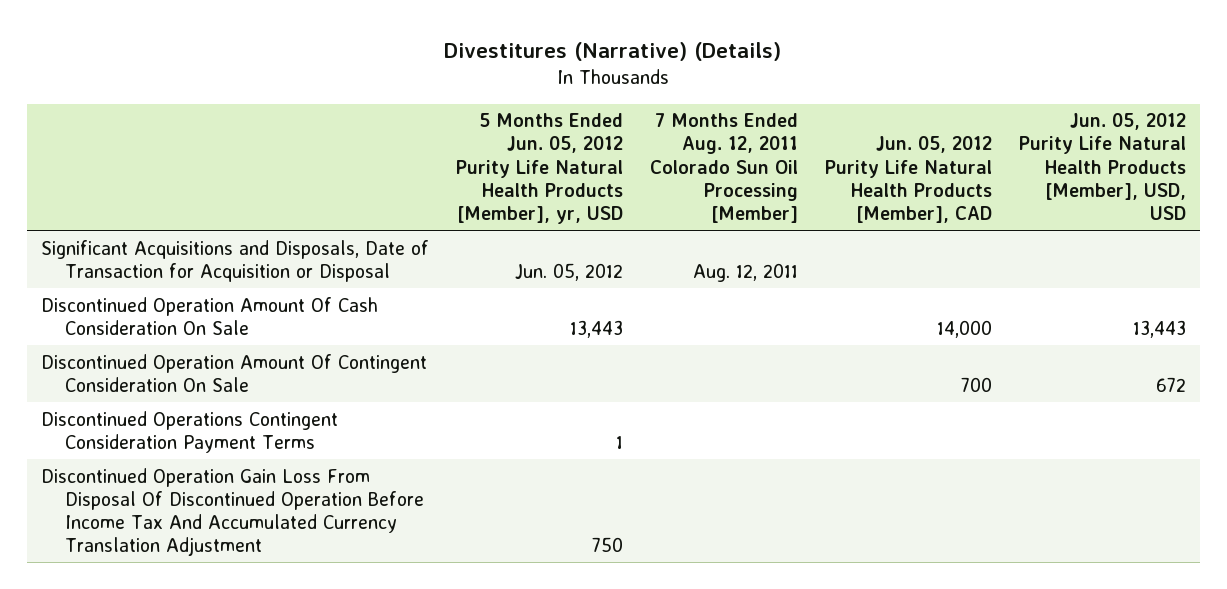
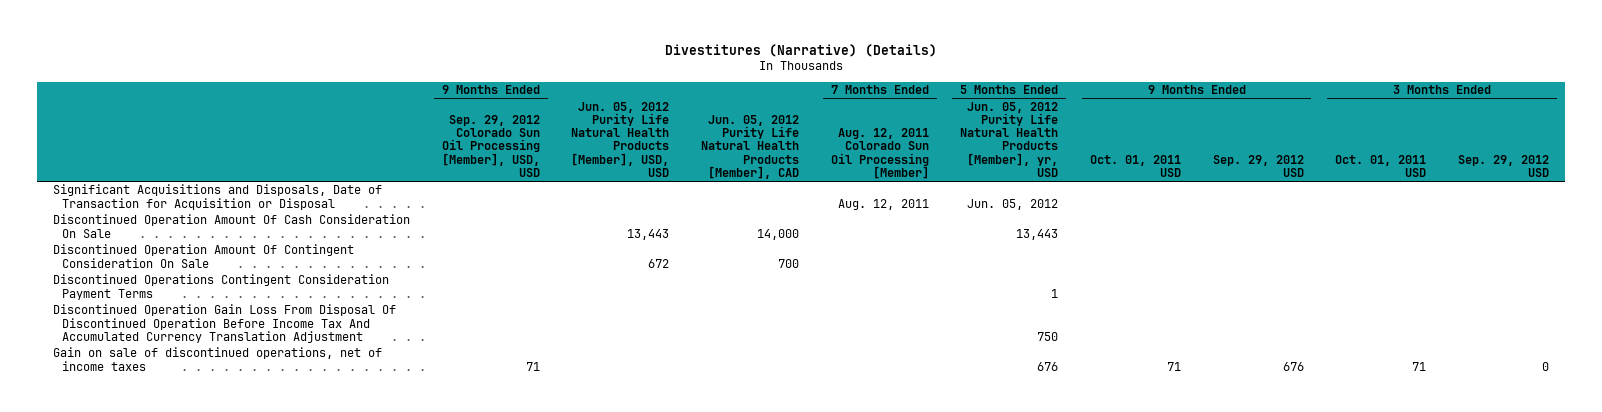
- | 5 Months Ended Jun. 05, 2012 Purity Life Natural Health Products [Member], yr, USD | 7 Months Ended Aug. 12, 2011 Colorado Sun Oil Processing [Member] | Jun. 05, 2012 Purity Life Natural Health Products [Member], CAD | Jun. 05, 2012 Purity Life Natural Health Products [Member], USD, USD
+ | 9 Months Ended Sep. 29, 2012 Colorado Sun Oil Processing [Member], USD, USD | Jun. 05, 2012 Purity Life Natural Health Products [Member], USD, USD | Jun. 05, 2012 Purity Life Natural Health Products [Member], CAD | 7 Months Ended Aug. 12, 2011 Colorado Sun Oil Processing [Member] | 5 Months Ended Jun. 05, 2012 Purity Life Natural Health Products [Member], yr, USD | 9 Months Ended Oct. 01, 2011 USD | 9 Months Ended Sep. 29, 2012 USD | 3 Months Ended Oct. 01, 2011 USD | 3 Months Ended Sep. 29, 2012 USD
+ Gain on sale of discontinued operations, net of income taxes | 71 | | | | 676 | 71 | 676 | 71 | 0

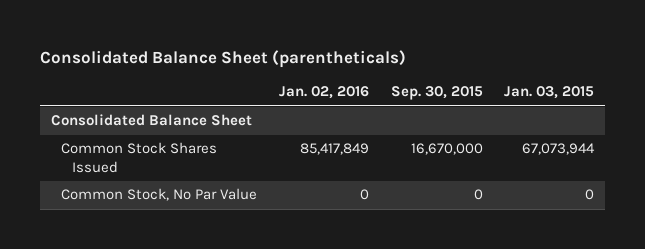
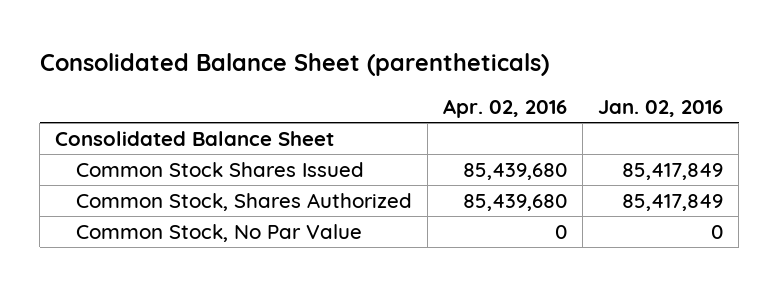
- | Jan. 02, 2016 | Sep. 30, 2015 | Jan. 03, 2015
+ | Apr. 02, 2016 | Jan. 02, 2016
+ Common Stock, Shares Authorized | 85,439,680 | 85,417,849

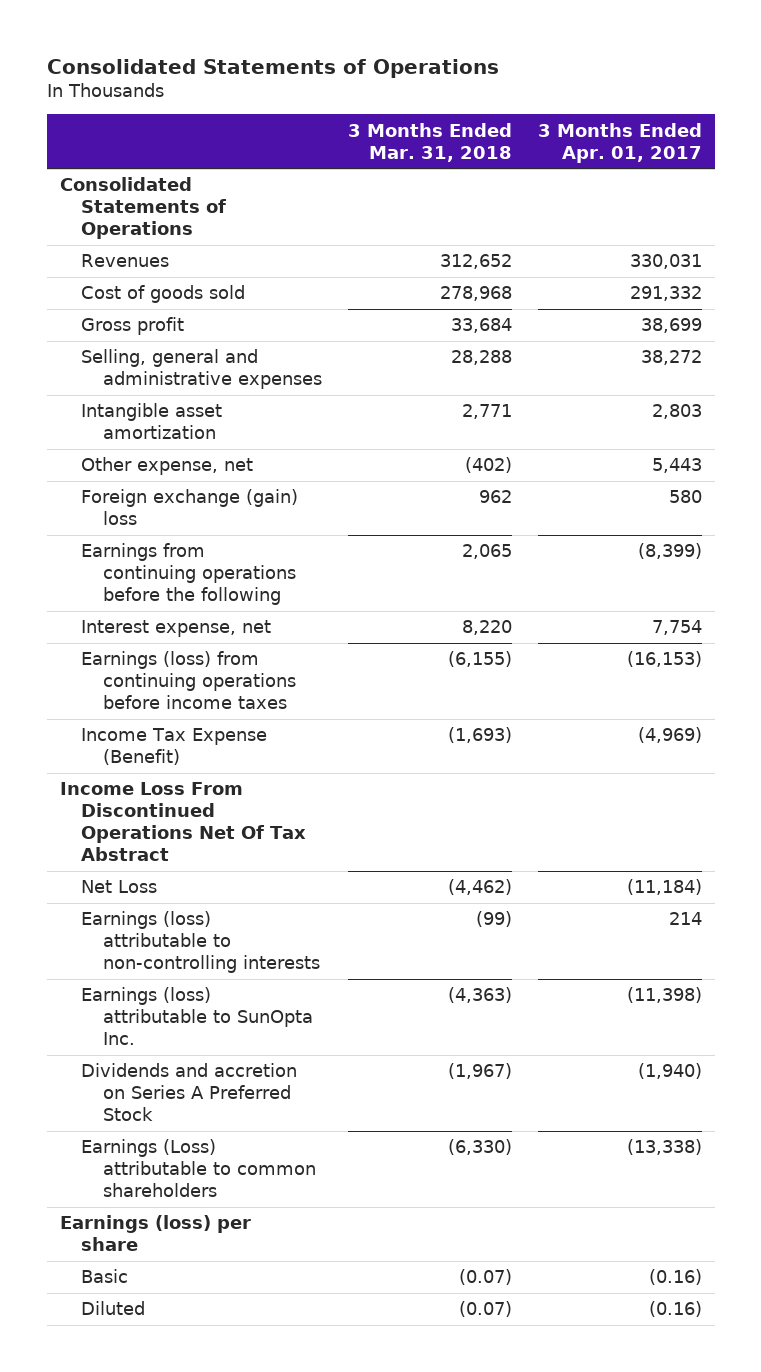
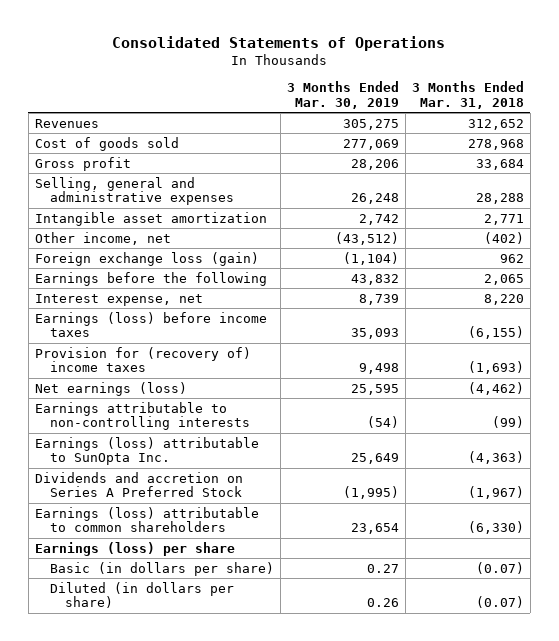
- | 3 Months Ended Mar. 31, 2018 | 3 Months Ended Apr. 01, 2017
+ | 3 Months Ended Mar. 30, 2019 | 3 Months Ended Mar. 31, 2018
- Consolidated Statements of Operations
- Other expense, net | (402) | 5,443
- Foreign exchange (gain) loss | 962 | 580
- Earnings from continuing operations before the following | 2,065 | (8,399)
+ Other income, net | (43,512) | (402)
+ Foreign exchange loss (gain) | (1,104) | 962
+ Earnings before the following | 43,832 | 2,065
- Earnings (loss) from continuing operations before income taxes | (6,155) | (16,153)
- Income Tax Expense (Benefit) | (1,693) | (4,969)
- Income Loss From Discontinued Operations Net Of Tax Abstract
- Net Loss | (4,462) | (11,184)
- Earnings (loss) attributable to non-controlling interests | (99) | 214
+ Earnings (loss) before income taxes | 35,093 | (6,155)
+ Provision for (recovery of) income taxes | 9,498 | (1,693)
+ Net earnings (loss) | 25,595 | (4,462)
+ Earnings attributable to non-controlling interests | (54) | (99)
- Earnings (Loss) attributable to common shareholders | (6,330) | (13,338)
+ Earnings (loss) attributable to common shareholders | 23,654 | (6,330)
- Basic | (0.07) | (0.16)
- Diluted | (0.07) | (0.16)
+ Basic (in dollars per share) | 0.27 | (0.07)
+ Diluted (in dollars per share) | 0.26 | (0.07)

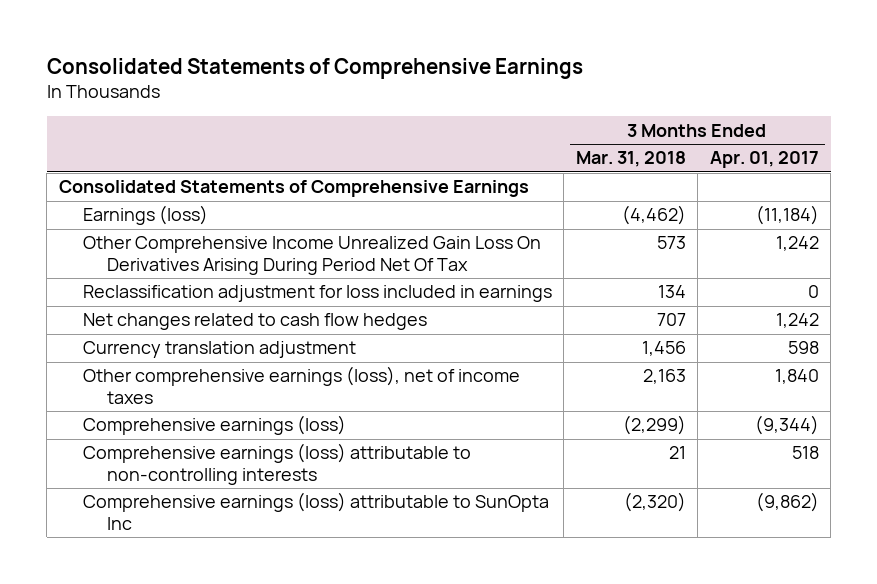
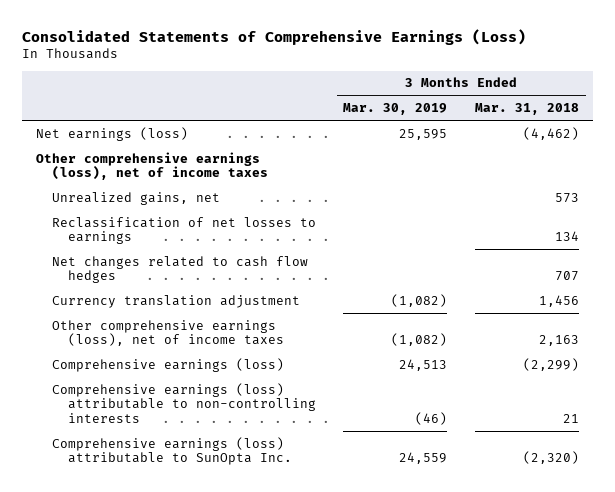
- Consolidated Statements of Comprehensive Earnings
+ Consolidated Statements of Comprehensive Earnings (Loss)
- | 3 Months Ended Mar. 31, 2018 | 3 Months Ended Apr. 01, 2017
+ | 3 Months Ended Mar. 30, 2019 | 3 Months Ended Mar. 31, 2018
- Consolidated Statements of Comprehensive Earnings
- Earnings (loss) | (4,462) | (11,184)
- Other Comprehensive Income Unrealized Gain Loss On Derivatives Arising During Period Net Of Tax | 573 | 1,242
- Reclassification adjustment for loss included in earnings | 134 | 0
+ Net earnings (loss) | 25,595 | (4,462)
+ Other comprehensive earnings (loss), net of income taxes
+ Unrealized gains, net | | 573
+ Reclassification of net losses to earnings | | 134
- Comprehensive earnings (loss) attributable to SunOpta Inc | (2,320) | (9,862)
+ Comprehensive earnings (loss) attributable to SunOpta Inc. | 24,559 | (2,320)

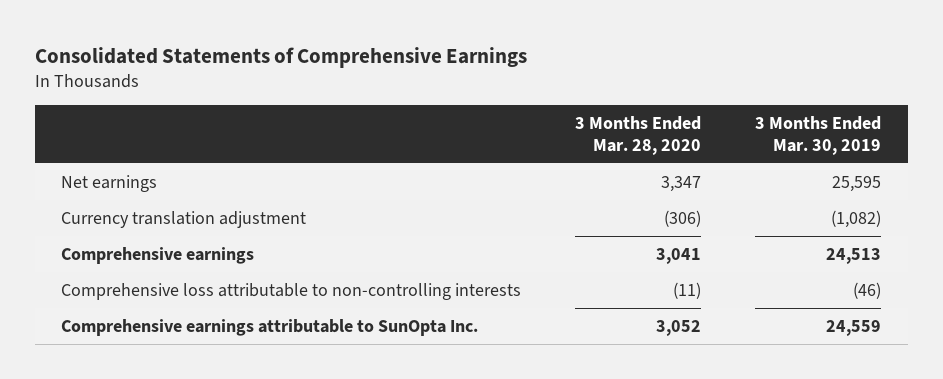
- Consolidated Statements of Comprehensive Earnings (Loss)
+ Consolidated Statements of Comprehensive Earnings
- | 3 Months Ended Mar. 30, 2019 | 3 Months Ended Mar. 31, 2018
+ | 3 Months Ended Mar. 28, 2020 | 3 Months Ended Mar. 30, 2019
- Net earnings (loss) | 25,595 | (4,462)
- Other comprehensive earnings (loss), net of income taxes
- Unrealized gains, net | | 573
- Reclassification of net losses to earnings | | 134
- Net changes related to cash flow hedges | | 707
+ Net earnings | 3,347 | 25,595
- Other comprehensive earnings (loss), net of income taxes | (1,082) | 2,163
- Comprehensive earnings (loss) | 24,513 | (2,299)
- Comprehensive earnings (loss) attributable to non-controlling interests | (46) | 21
- Comprehensive earnings (loss) attributable to SunOpta Inc. | 24,559 | (2,320)
+ Comprehensive earnings | 3,041 | 24,513
+ Comprehensive loss attributable to non-controlling interests | (11) | (46)
+ Comprehensive earnings attributable to SunOpta Inc. | 3,052 | 24,559

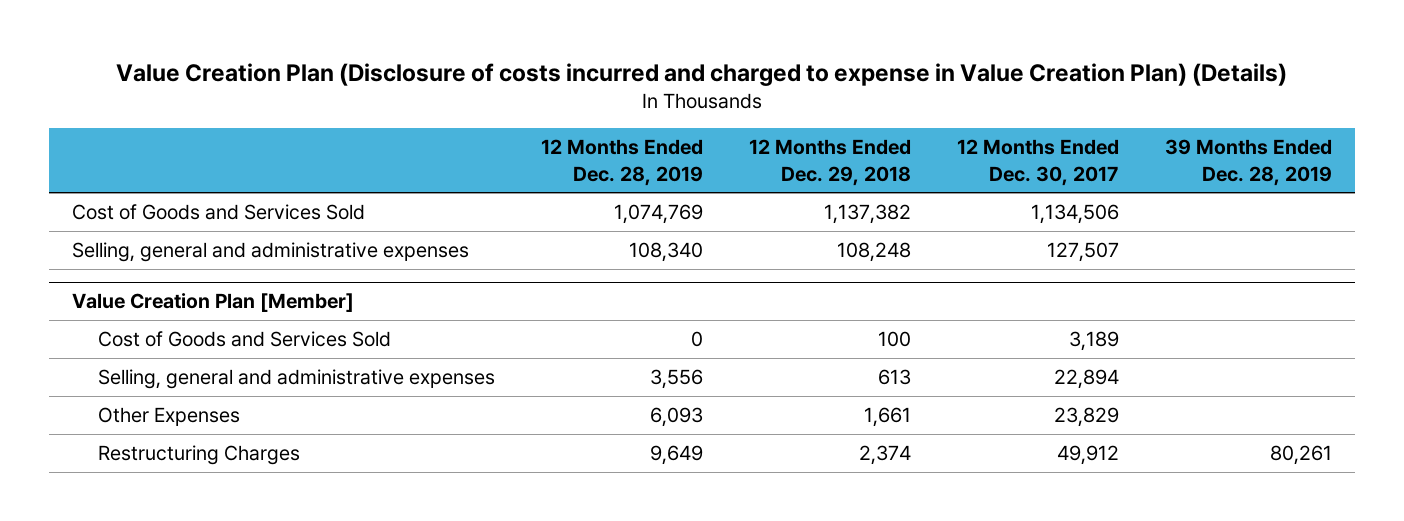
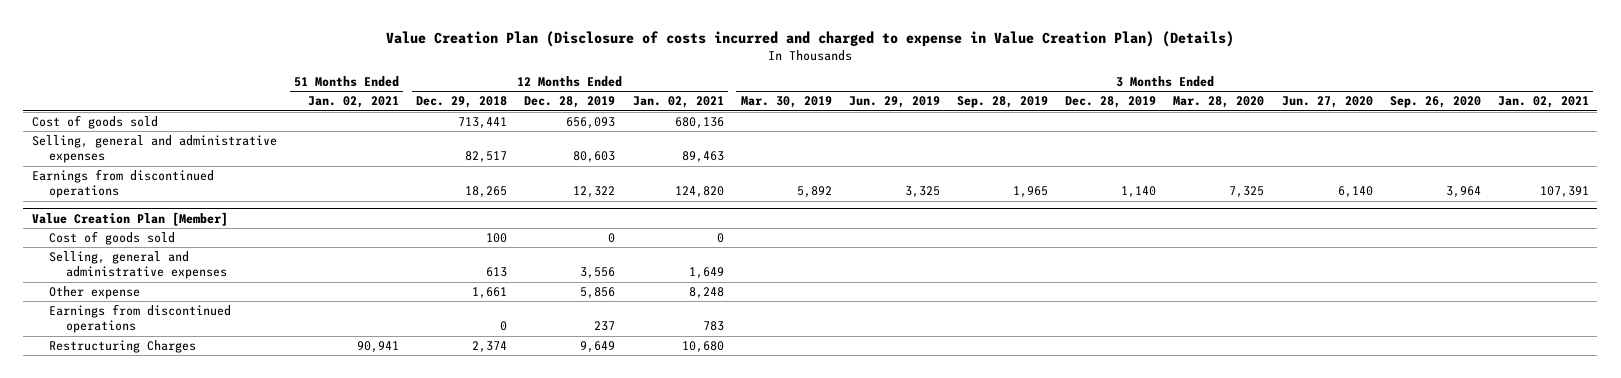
- | 12 Months Ended Dec. 28, 2019 | 12 Months Ended Dec. 29, 2018 | 12 Months Ended Dec. 30, 2017 | 39 Months Ended Dec. 28, 2019
+ | 51 Months Ended Jan. 02, 2021 | 12 Months Ended Dec. 29, 2018 | 12 Months Ended Dec. 28, 2019 | 12 Months Ended Jan. 02, 2021 | 3 Months Ended Mar. 30, 2019 | 3 Months Ended Jun. 29, 2019 | 3 Months Ended Sep. 28, 2019 | 3 Months Ended Dec. 28, 2019 | 3 Months Ended Mar. 28, 2020 | 3 Months Ended Jun. 27, 2020 | 3 Months Ended Sep. 26, 2020 | 3 Months Ended Jan. 02, 2021
- Cost of Goods and Services Sold | 1,074,769 | 1,137,382 | 1,134,506 |
- Selling, general and administrative expenses | 108,340 | 108,248 | 127,507 |
+ Cost of goods sold | | 713,441 | 656,093 | 680,136 | | | | | | | |
+ Selling, general and administrative expenses | | 82,517 | 80,603 | 89,463 | | | | | | | |
+ Earnings from discontinued operations | | 18,265 | 12,322 | 124,820 | 5,892 | 3,325 | 1,965 | 1,140 | 7,325 | 6,140 | 3,964 | 107,391
@ Value Creation Plan [Member]
- Cost of Goods and Services Sold | 0 | 100 | 3,189 |
+ Cost of goods sold | | 100 | 0 | 0 | | | | | | | |
- Other Expenses | 6,093 | 1,661 | 23,829 |
+ Other expense | | 1,661 | 5,856 | 8,248 | | | | | | | |
+ Earnings from discontinued operations | | 0 | 237 | 783 | | | | | | | |

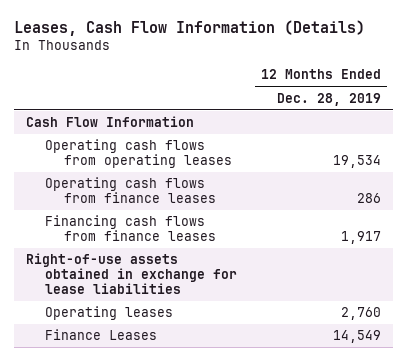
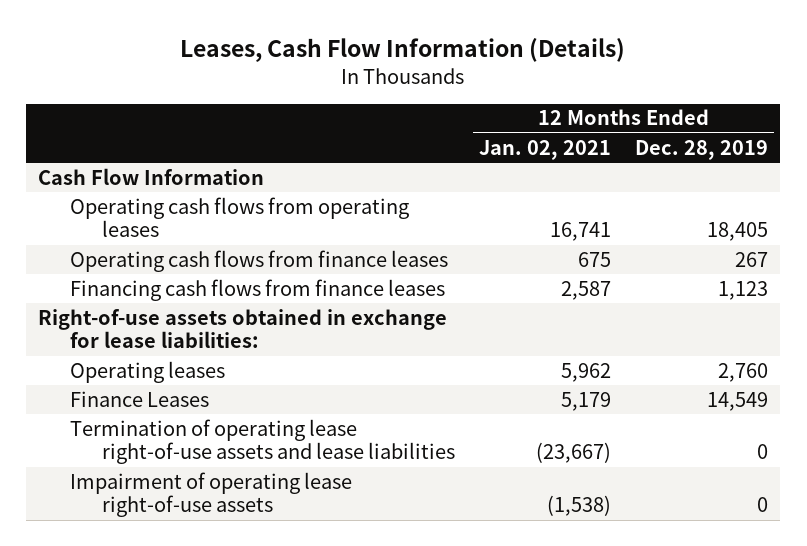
- | 12 Months Ended Dec. 28, 2019
+ | 12 Months Ended Jan. 02, 2021 | 12 Months Ended Dec. 28, 2019
- Operating cash flows from operating leases | 19,534
- Operating cash flows from finance leases | 286
- Financing cash flows from finance leases | 1,917
- Right-of-use assets obtained in exchange for lease liabilities
+ Operating cash flows from operating leases | 16,741 | 18,405
+ Operating cash flows from finance leases | 675 | 267
+ Financing cash flows from finance leases | 2,587 | 1,123
+ Right-of-use assets obtained in exchange for lease liabilities:
+ Termination of operating lease right-of-use assets and lease liabilities | (23,667) | 0
+ Impairment of operating lease right-of-use assets | (1,538) | 0

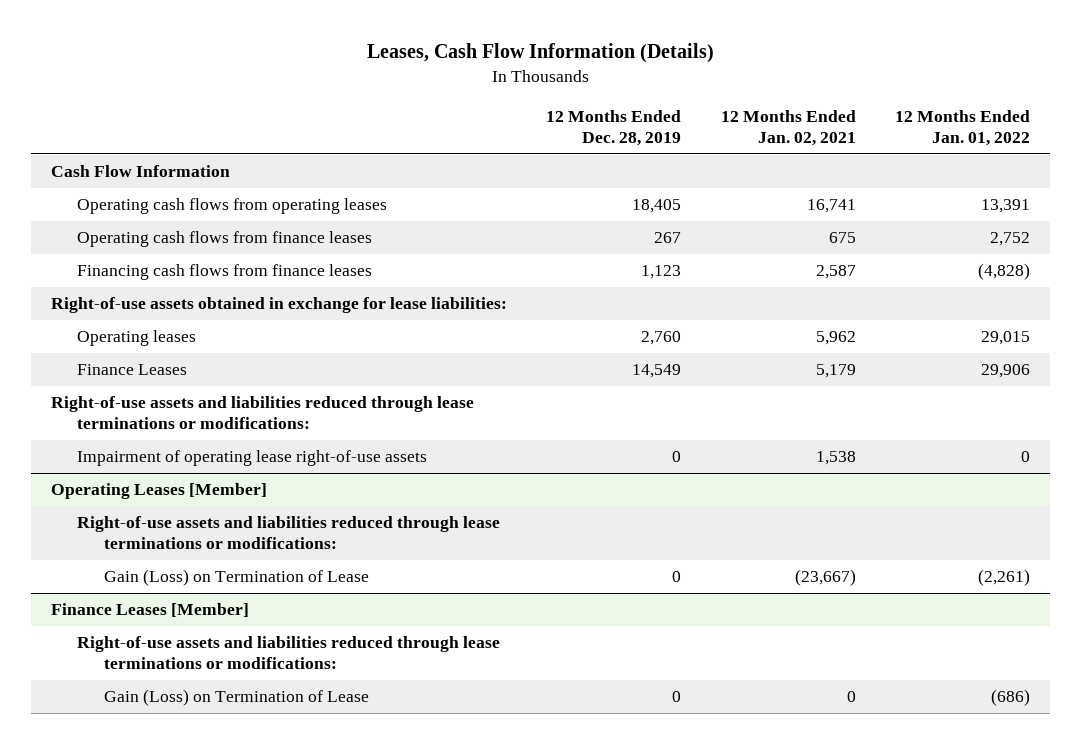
- | 12 Months Ended Jan. 02, 2021 | 12 Months Ended Dec. 28, 2019
+ | 12 Months Ended Dec. 28, 2019 | 12 Months Ended Jan. 02, 2021 | 12 Months Ended Jan. 01, 2022
- Termination of operating lease right-of-use assets and lease liabilities | (23,667) | 0
- Impairment of operating lease right-of-use assets | (1,538) | 0
+ Right-of-use assets and liabilities reduced through lease terminations or modifications:
+ Impairment of operating lease right-of-use assets | 0 | 1,538 | 0
+ Operating Leases [Member]
+ Right-of-use assets and liabilities reduced through lease terminations or modifications:
+ Gain (Loss) on Termination of Lease | 0 | (23,667) | (2,261)
+ Finance Leases [Member]
+ Right-of-use assets and liabilities reduced through lease terminations or modifications:
+ Gain (Loss) on Termination of Lease | 0 | 0 | (686)

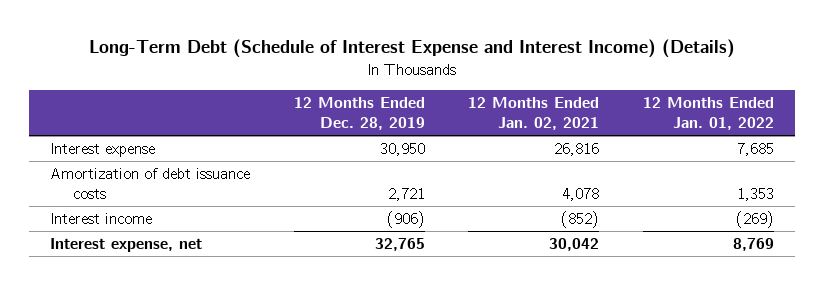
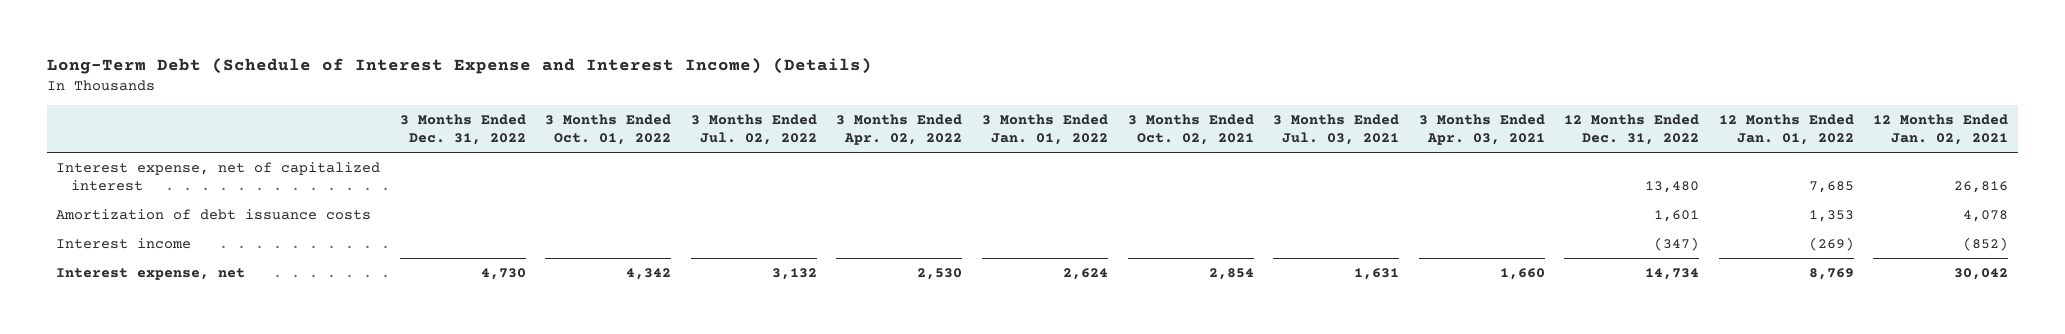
- | 12 Months Ended Dec. 28, 2019 | 12 Months Ended Jan. 02, 2021 | 12 Months Ended Jan. 01, 2022
+ | 3 Months Ended Dec. 31, 2022 | 3 Months Ended Oct. 01, 2022 | 3 Months Ended Jul. 02, 2022 | 3 Months Ended Apr. 02, 2022 | 3 Months Ended Jan. 01, 2022 | 3 Months Ended Oct. 02, 2021 | 3 Months Ended Jul. 03, 2021 | 3 Months Ended Apr. 03, 2021 | 12 Months Ended Dec. 31, 2022 | 12 Months Ended Jan. 01, 2022 | 12 Months Ended Jan. 02, 2021
- Interest expense | 30,950 | 26,816 | 7,685
+ Interest expense, net of capitalized interest | | | | | | | | | 13,480 | 7,685 | 26,816

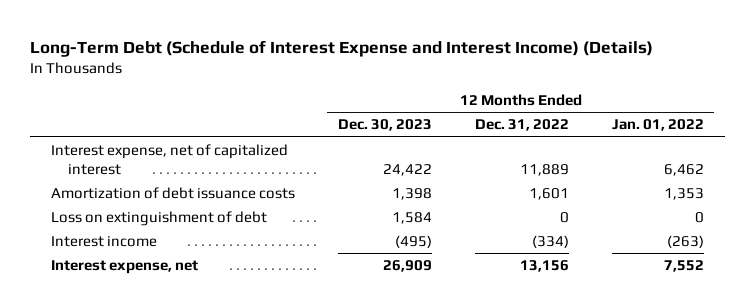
- | 3 Months Ended Dec. 31, 2022 | 3 Months Ended Oct. 01, 2022 | 3 Months Ended Jul. 02, 2022 | 3 Months Ended Apr. 02, 2022 | 3 Months Ended Jan. 01, 2022 | 3 Months Ended Oct. 02, 2021 | 3 Months Ended Jul. 03, 2021 | 3 Months Ended Apr. 03, 2021 | 12 Months Ended Dec. 31, 2022 | 12 Months Ended Jan. 01, 2022 | 12 Months Ended Jan. 02, 2021
+ | 12 Months Ended Dec. 30, 2023 | 12 Months Ended Dec. 31, 2022 | 12 Months Ended Jan. 01, 2022
- Interest expense, net of capitalized interest | | | | | | | | | 13,480 | 7,685 | 26,816
+ Interest expense, net of capitalized interest | 24,422 | 11,889 | 6,462
- Interest income | | | | | | | | | (347) | (269) | (852)
- Interest expense, net | 4,730 | 4,342 | 3,132 | 2,530 | 2,624 | 2,854 | 1,631 | 1,660 | 14,734 | 8,769 | 30,042
+ Loss on extinguishment of debt | 1,584 | 0 | 0
+ Interest income | (495) | (334) | (263)
+ Interest expense, net | 26,909 | 13,156 | 7,552

